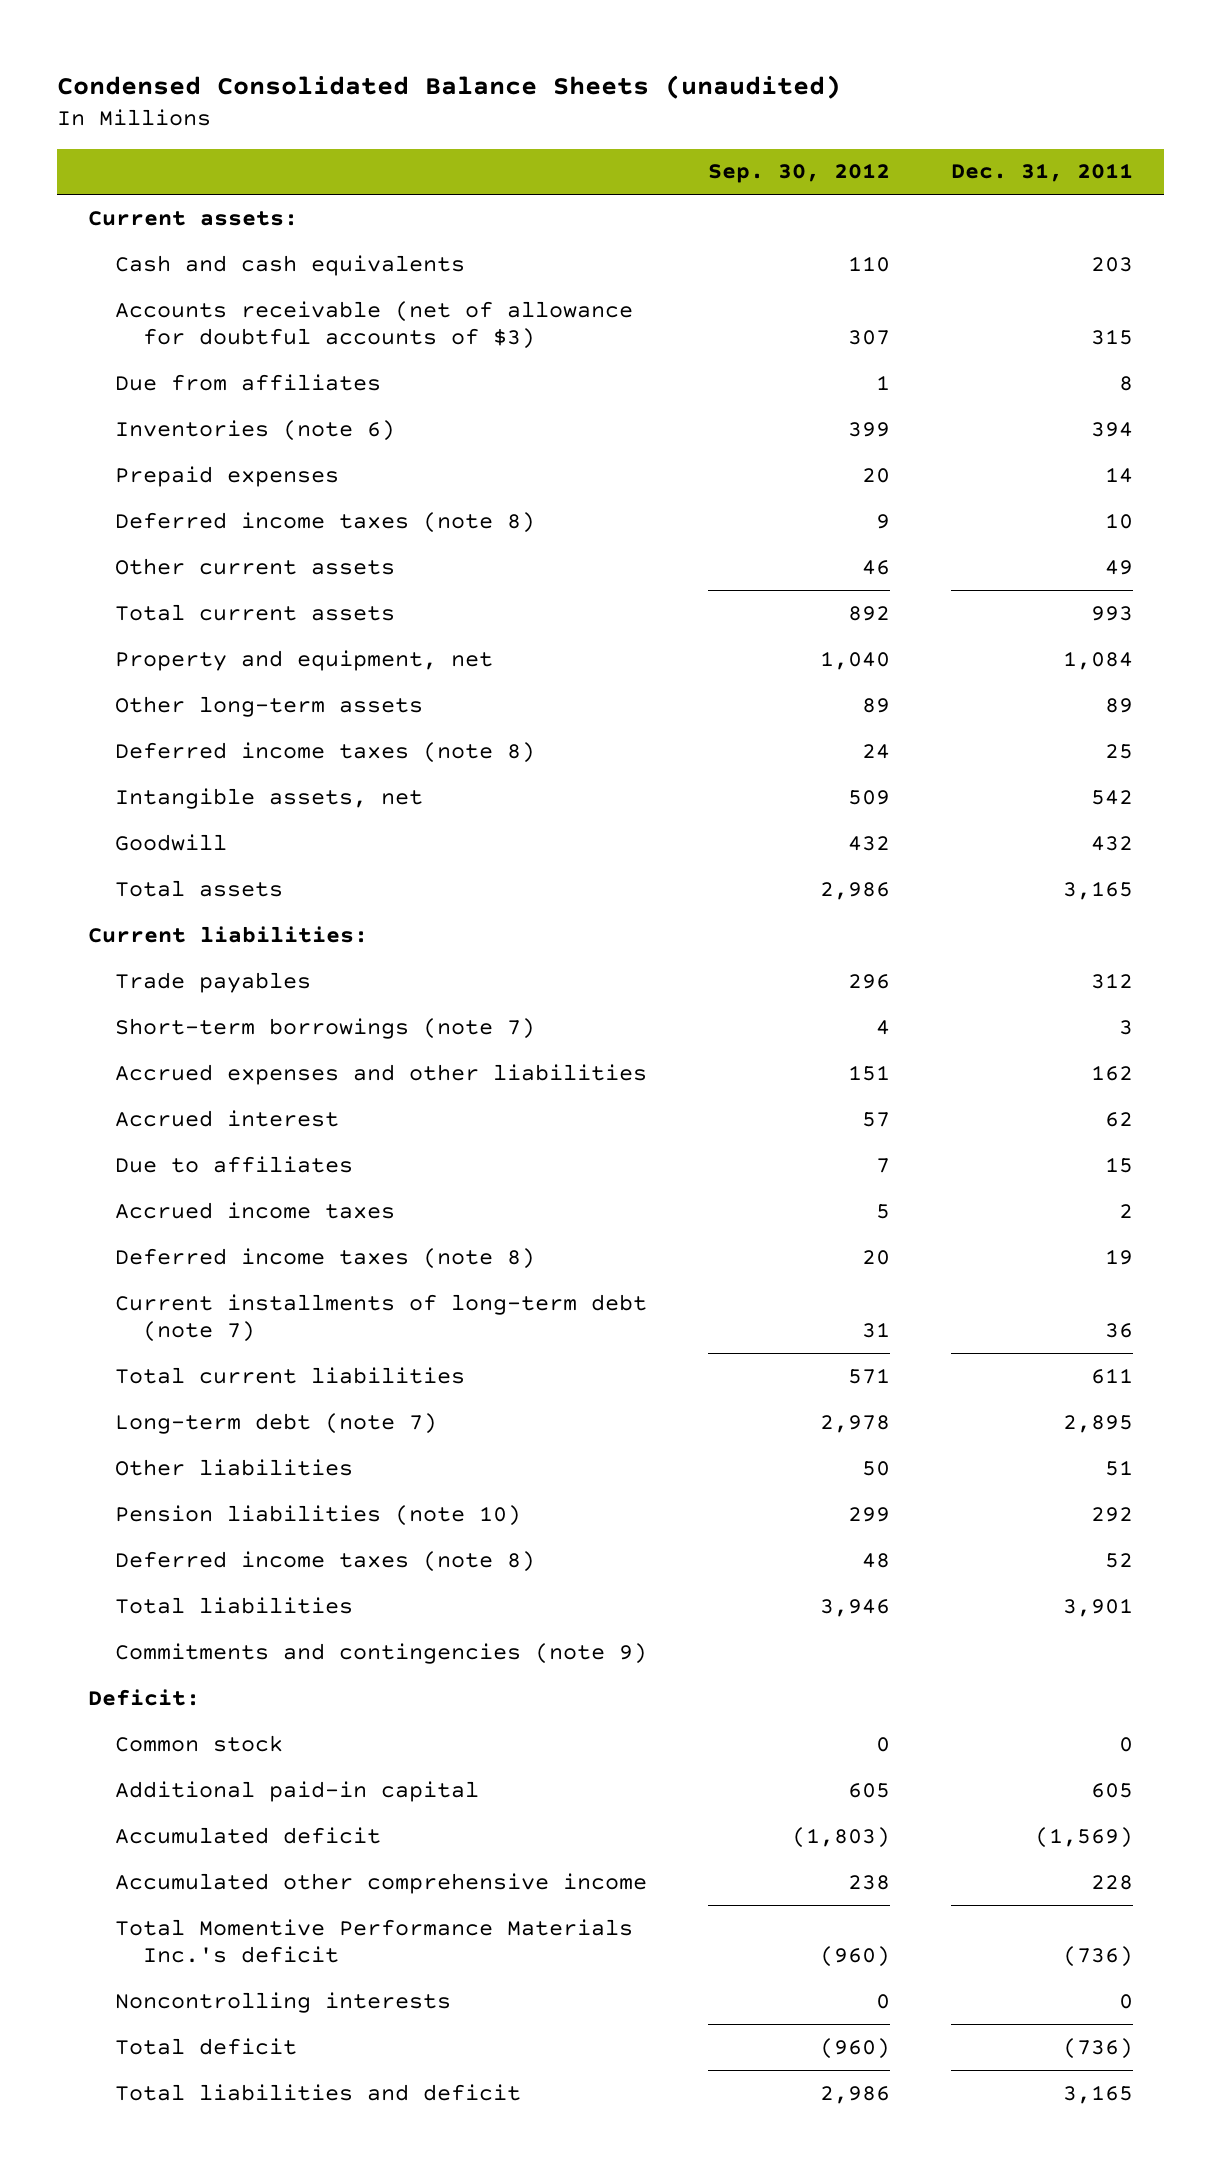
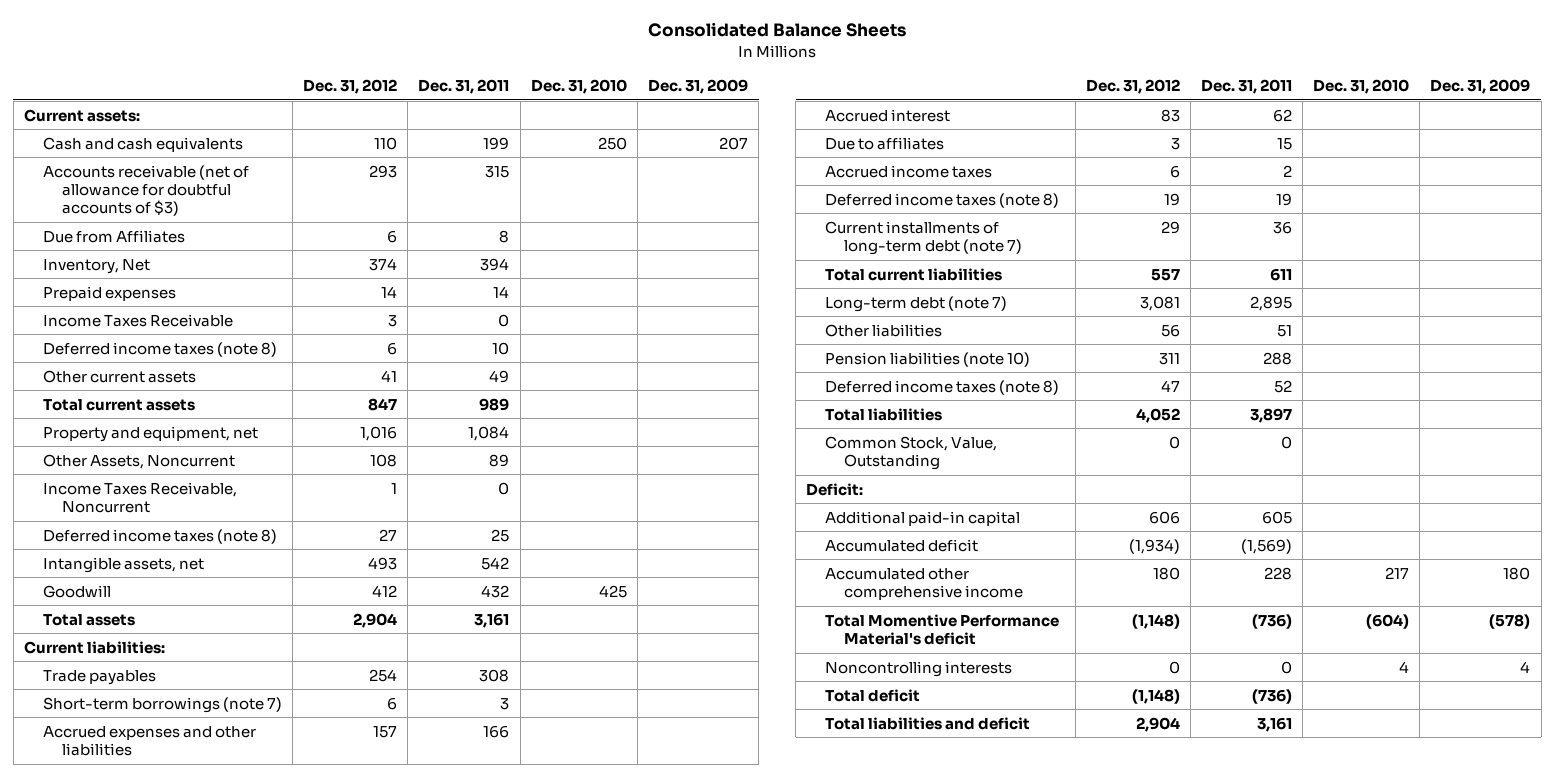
- Condensed Consolidated Balance Sheets (unaudited)
+ Consolidated Balance Sheets
- | Sep. 30, 2012 | Dec. 31, 2011
+ | Dec. 31, 2012 | Dec. 31, 2011 | Dec. 31, 2010 | Dec. 31, 2009
- Cash and cash equivalents | 110 | 203
+ Cash and cash equivalents | 110 | 199 | 250 | 207
- Due from affiliates | 1 | 8
- Inventories (note 6) | 399 | 394
+ Due from Affiliates | 6 | 8 | |
+ Inventory, Net | 374 | 394 | |
+ Income Taxes Receivable | 3 | 0 | |
- Total current assets | 892 | 993
+ Total current assets | 847 | 989 | |
- Other long-term assets | 89 | 89
+ Other Assets, Noncurrent | 108 | 89 | |
+ Income Taxes Receivable, Noncurrent | 1 | 0 | |
- Total assets | 2,986 | 3,165
+ Total assets | 2,904 | 3,161 | |
- Trade payables | 296 | 312
+ Trade payables | 254 | 308 | |
- Accrued expenses and other liabilities | 151 | 162
+ Accrued expenses and other liabilities | 157 | 166 | |
- Pension liabilities (note 10) | 299 | 292
+ Pension liabilities (note 10) | 311 | 288 | |
- Total liabilities | 3,946 | 3,901
- Commitments and contingencies (note 9)
+ Total liabilities | 4,052 | 3,897 | |
+ Common Stock, Value, Outstanding | 0 | 0 | |
- Common stock | 0 | 0
- Total Momentive Performance Materials Inc.'s deficit | (960) | (736)
+ Total Momentive Performance Material's deficit | (1,148) | (736) | (604) | (578)
- Total liabilities and deficit | 2,986 | 3,165
+ Total liabilities and deficit | 2,904 | 3,161 | |

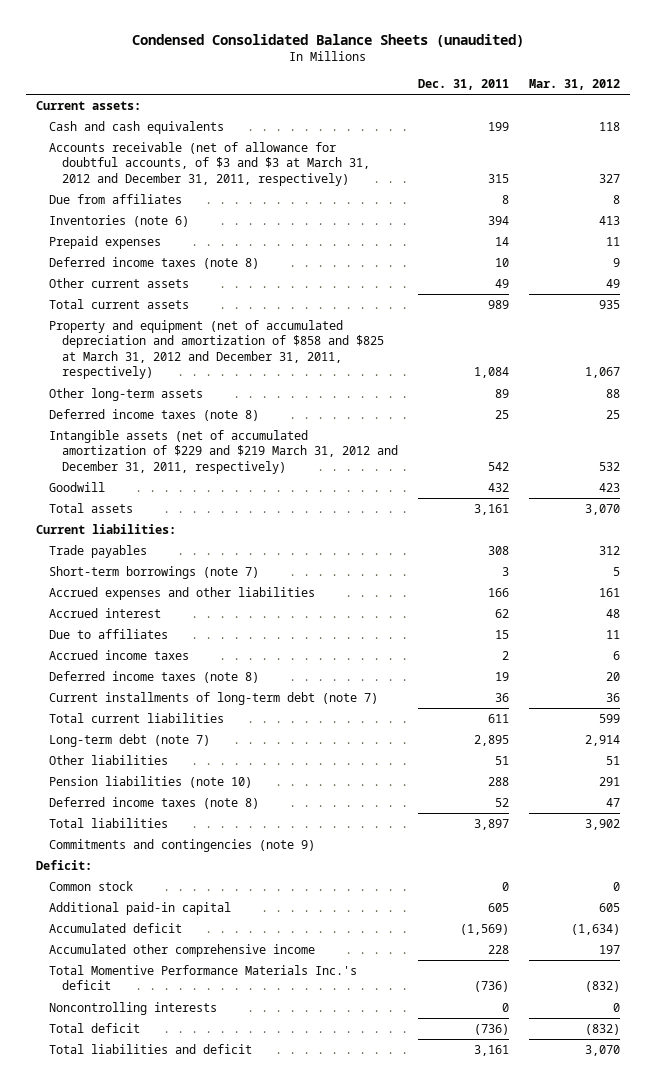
- Consolidated Balance Sheets
+ Condensed Consolidated Balance Sheets (unaudited)
- | Dec. 31, 2012 | Dec. 31, 2011 | Dec. 31, 2010 | Dec. 31, 2009
+ | Dec. 31, 2011 | Mar. 31, 2012
- Accounts receivable (net of allowance for doubtful accounts of $3) | 293 | 315 | |
- Due from Affiliates | 6 | 8 | |
- Inventory, Net | 374 | 394 | |
+ Accounts receivable (net of allowance for doubtful accounts, of $3 and $3 at March 31, 2012 and December 31, 2011, respectively) | 315 | 327
+ Due from affiliates | 8 | 8
+ Inventories (note 6) | 394 | 413
- Income Taxes Receivable | 3 | 0 | |
- Property and equipment, net | 1,016 | 1,084 | |
- Other Assets, Noncurrent | 108 | 89 | |
- Income Taxes Receivable, Noncurrent | 1 | 0 | |
+ Property and equipment (net of accumulated depreciation and amortization of $858 and $825 at March 31, 2012 and December 31, 2011, respectively) | 1,084 | 1,067
+ Other long-term assets | 89 | 88
- Intangible assets, net | 493 | 542 | |
+ Intangible assets (net of accumulated amortization of $229 and $219 March 31, 2012 and December 31, 2011, respectively) | 542 | 532
- Common Stock, Value, Outstanding | 0 | 0 | |
+ Commitments and contingencies (note 9)
+ Common stock | 0 | 0
- Total Momentive Performance Material's deficit | (1,148) | (736) | (604) | (578)
+ Total Momentive Performance Materials Inc.'s deficit | (736) | (832)

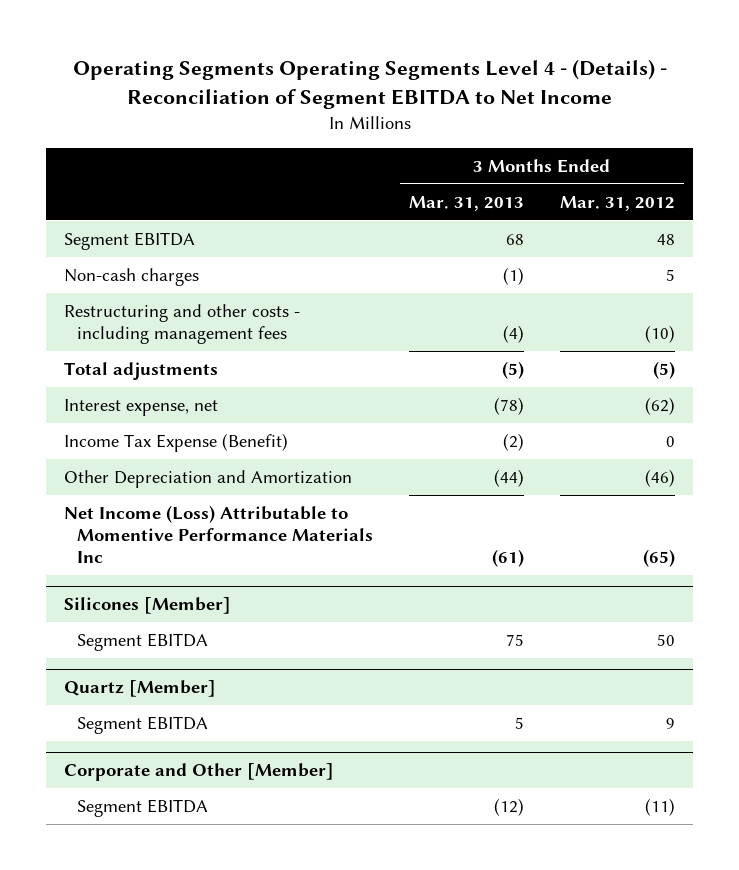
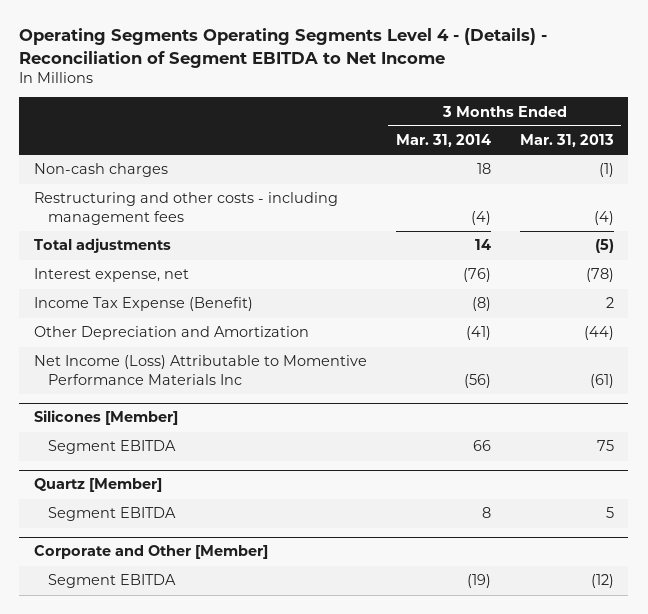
- | 3 Months Ended Mar. 31, 2013 | 3 Months Ended Mar. 31, 2012
+ | 3 Months Ended Mar. 31, 2014 | 3 Months Ended Mar. 31, 2013
- Segment EBITDA | 68 | 48
- Income Tax Expense (Benefit) | (2) | 0
+ Income Tax Expense (Benefit) | (8) | 2

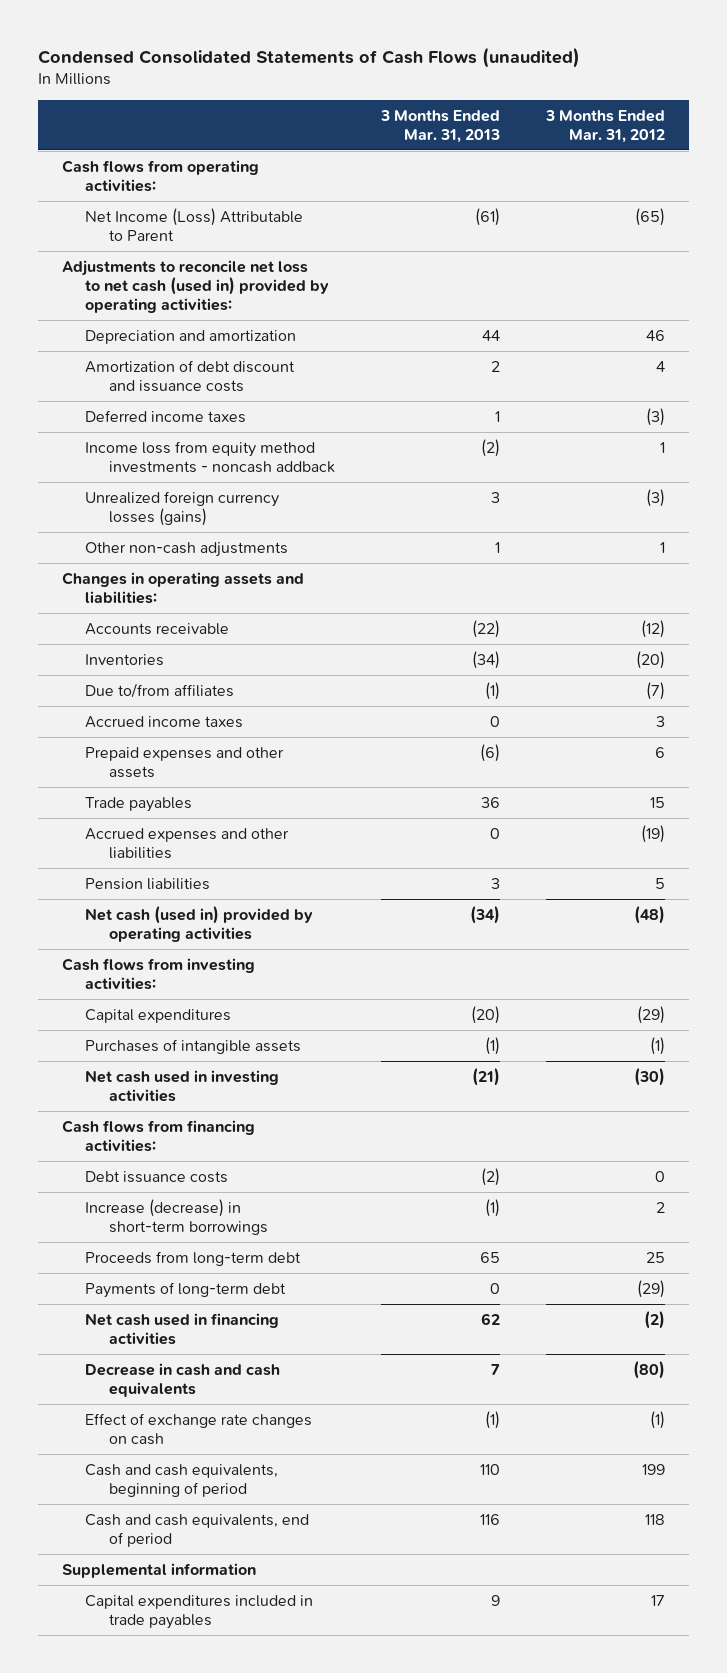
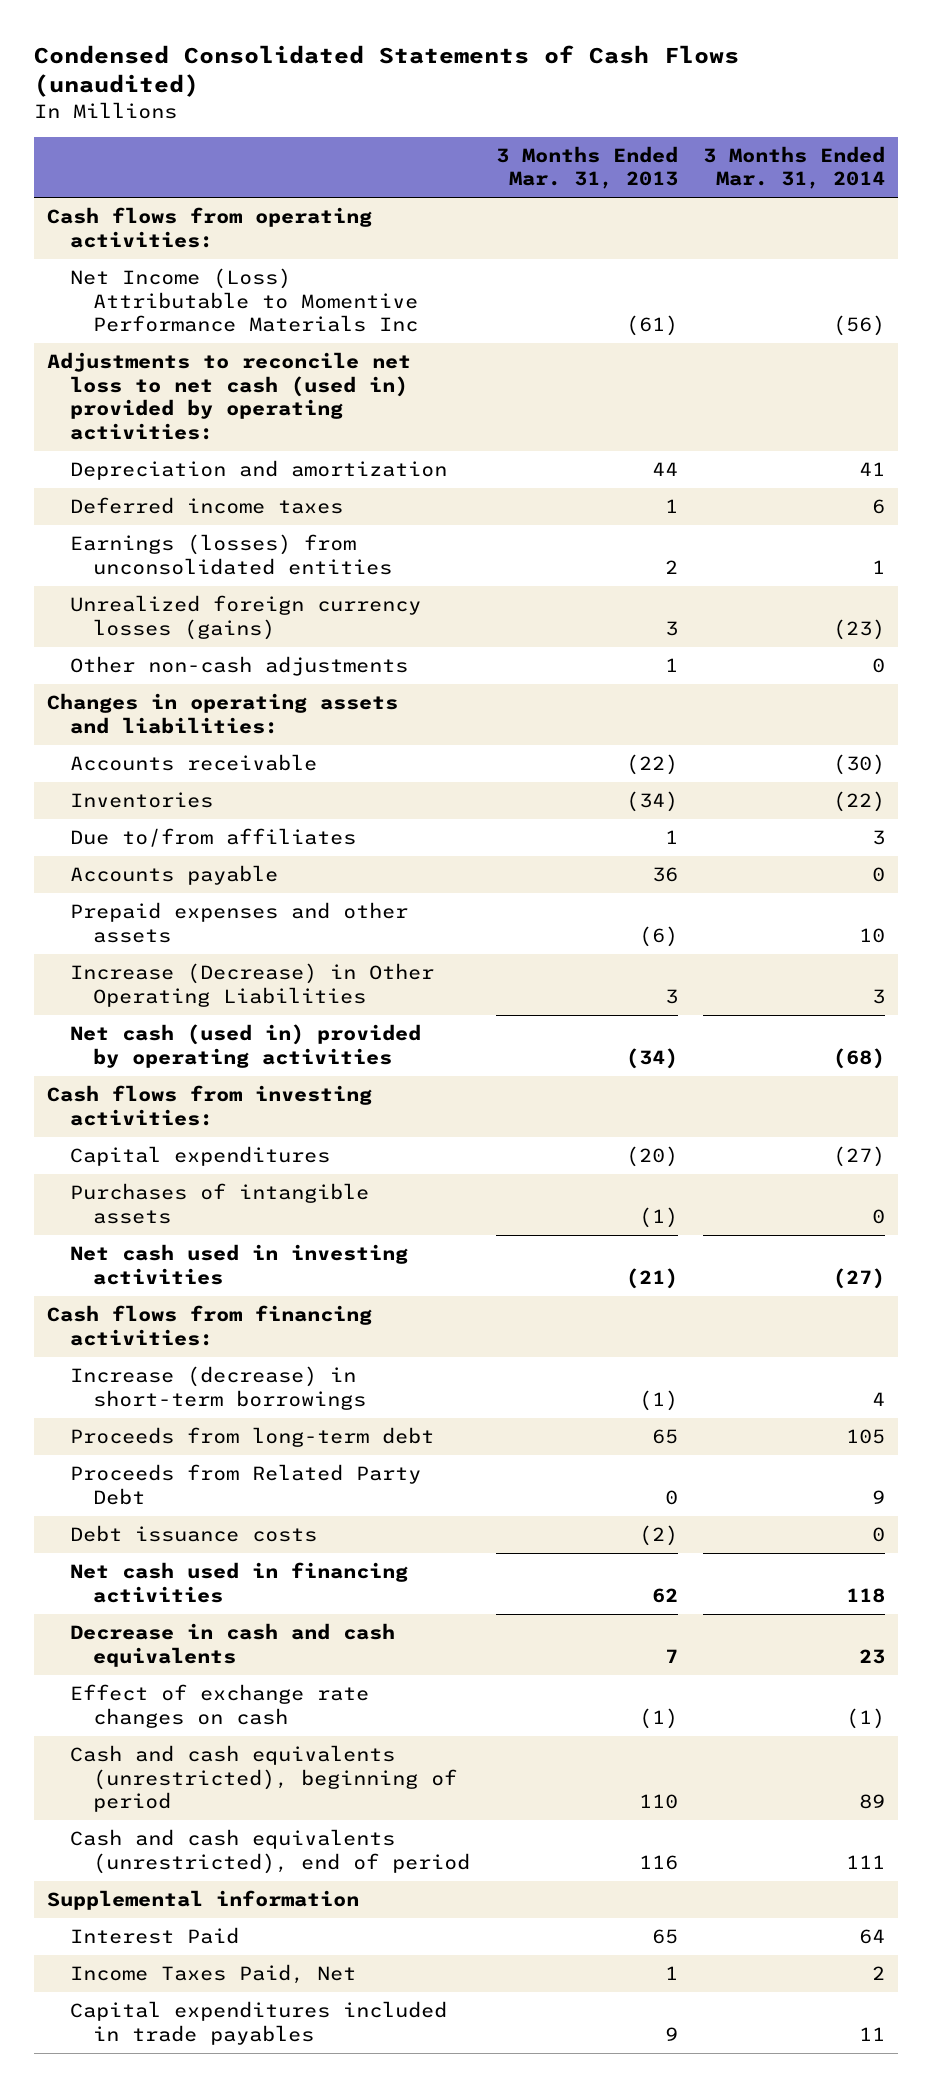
- | 3 Months Ended Mar. 31, 2013 | 3 Months Ended Mar. 31, 2012
+ | 3 Months Ended Mar. 31, 2013 | 3 Months Ended Mar. 31, 2014
- Net Income (Loss) Attributable to Parent | (61) | (65)
+ Net Income (Loss) Attributable to Momentive Performance Materials Inc | (61) | (56)
- Amortization of debt discount and issuance costs | 2 | 4
- Income loss from equity method investments - noncash addback | (2) | 1
+ Earnings (losses) from unconsolidated entities | 2 | 1
- Due to/from affiliates | (1) | (7)
- Accrued income taxes | 0 | 3
+ Due to/from affiliates | 1 | 3
+ Accounts payable | 36 | 0
- Trade payables | 36 | 15
- Accrued expenses and other liabilities | 0 | (19)
- Pension liabilities | 3 | 5
+ Increase (Decrease) in Other Operating Liabilities | 3 | 3
- Payments of long-term debt | 0 | (29)
+ Proceeds from Related Party Debt | 0 | 9
moved down: Debt issuance costs | (2) | 0
- Cash and cash equivalents, beginning of period | 110 | 199
- Cash and cash equivalents, end of period | 116 | 118
+ Cash and cash equivalents (unrestricted), beginning of period | 110 | 89
+ Cash and cash equivalents (unrestricted), end of period | 116 | 111
+ Interest Paid | 65 | 64
+ Income Taxes Paid, Net | 1 | 2

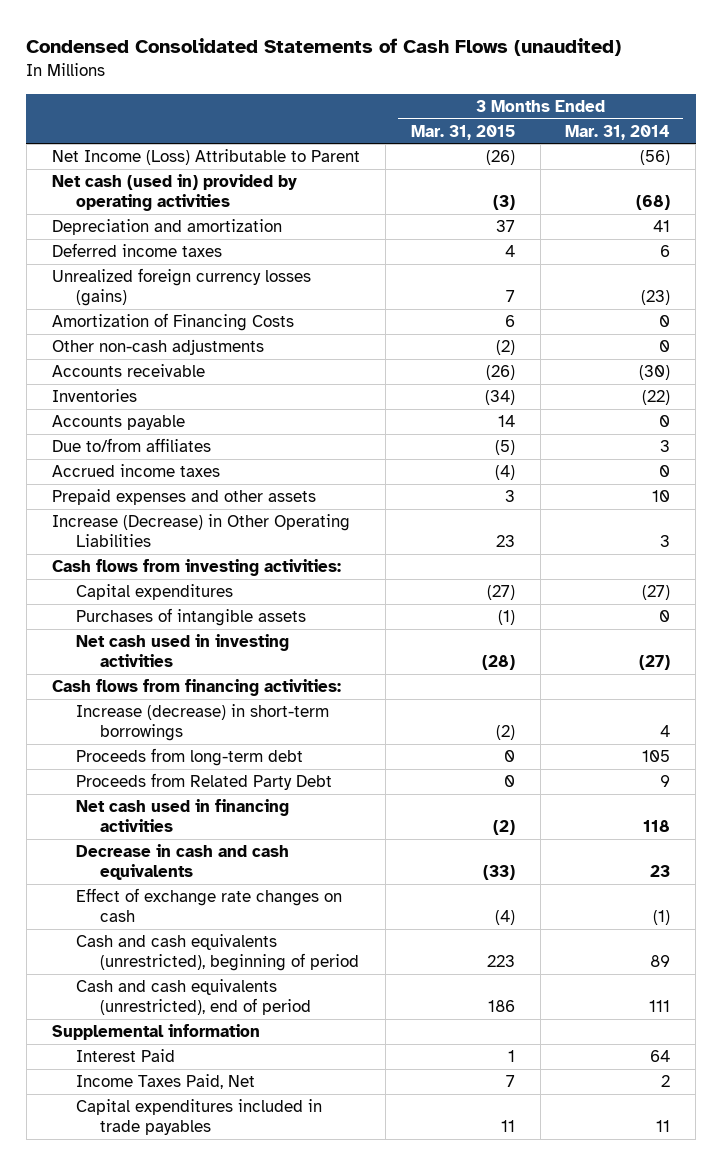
- | 3 Months Ended Mar. 31, 2013 | 3 Months Ended Mar. 31, 2014
+ | 3 Months Ended Mar. 31, 2015 | 3 Months Ended Mar. 31, 2014
- Cash flows from operating activities:
- Net Income (Loss) Attributable to Momentive Performance Materials Inc | (61) | (56)
- Adjustments to reconcile net loss to net cash (used in) provided by operating activities:
+ Net Income (Loss) Attributable to Parent | (26) | (56)
moved up: Net cash (used in) provided by operating activities | (3) | (68)
- Earnings (losses) from unconsolidated entities | 2 | 1
+ Amortization of Financing Costs | 6 | 0
- Changes in operating assets and liabilities:
moved down: Due to/from affiliates | (5) | 3
+ Accrued income taxes | (4) | 0
- Debt issuance costs | (2) | 0

